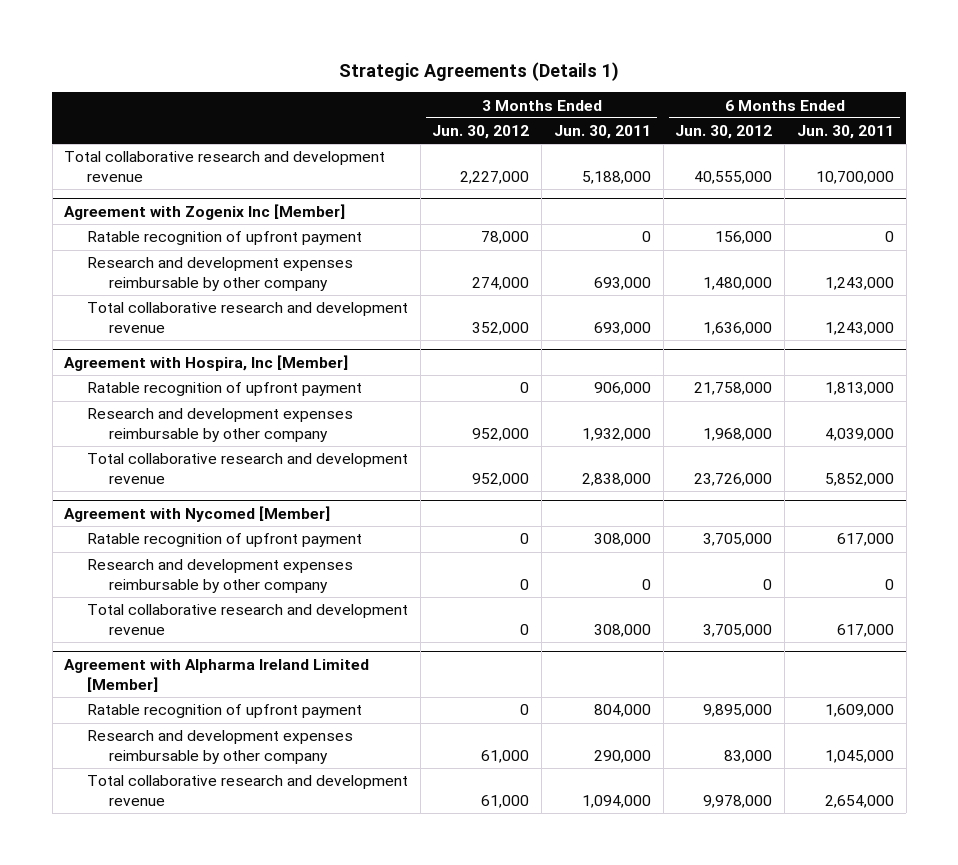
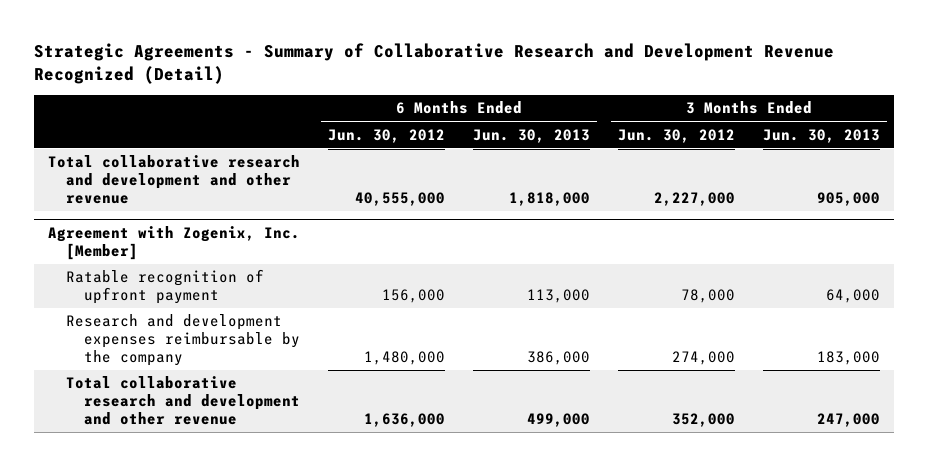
- Strategic Agreements (Details 1)
+ Strategic Agreements - Summary of Collaborative Research and Development Revenue Recognized (Detail)
- | 3 Months Ended Jun. 30, 2012 | 3 Months Ended Jun. 30, 2011 | 6 Months Ended Jun. 30, 2012 | 6 Months Ended Jun. 30, 2011
+ | 6 Months Ended Jun. 30, 2012 | 6 Months Ended Jun. 30, 2013 | 3 Months Ended Jun. 30, 2012 | 3 Months Ended Jun. 30, 2013
- Total collaborative research and development revenue | 2,227,000 | 5,188,000 | 40,555,000 | 10,700,000
- Agreement with Zogenix Inc [Member]
+ Total collaborative research and development and other revenue | 40,555,000 | 1,818,000 | 2,227,000 | 905,000
+ Agreement with Zogenix, Inc. [Member]
- Research and development expenses reimbursable by other company | 274,000 | 693,000 | 1,480,000 | 1,243,000
- Total collaborative research and development revenue | 352,000 | 693,000 | 1,636,000 | 1,243,000
- Agreement with Hospira, Inc [Member]
- Ratable recognition of upfront payment | 0 | 906,000 | 21,758,000 | 1,813,000
- Research and development expenses reimbursable by other company | 952,000 | 1,932,000 | 1,968,000 | 4,039,000
- Total collaborative research and development revenue | 952,000 | 2,838,000 | 23,726,000 | 5,852,000
- Agreement with Nycomed [Member]
- Ratable recognition of upfront payment | 0 | 308,000 | 3,705,000 | 617,000
- Research and development expenses reimbursable by other company | 0 | 0 | 0 | 0
- Total collaborative research and development revenue | 0 | 308,000 | 3,705,000 | 617,000
- Agreement with Alpharma Ireland Limited [Member]
- Ratable recognition of upfront payment | 0 | 804,000 | 9,895,000 | 1,609,000
- Research and development expenses reimbursable by other company | 61,000 | 290,000 | 83,000 | 1,045,000
- Total collaborative research and development revenue | 61,000 | 1,094,000 | 9,978,000 | 2,654,000
+ Research and development expenses reimbursable by the company | 1,480,000 | 386,000 | 274,000 | 183,000
+ Total collaborative research and development and other revenue | 1,636,000 | 499,000 | 352,000 | 247,000

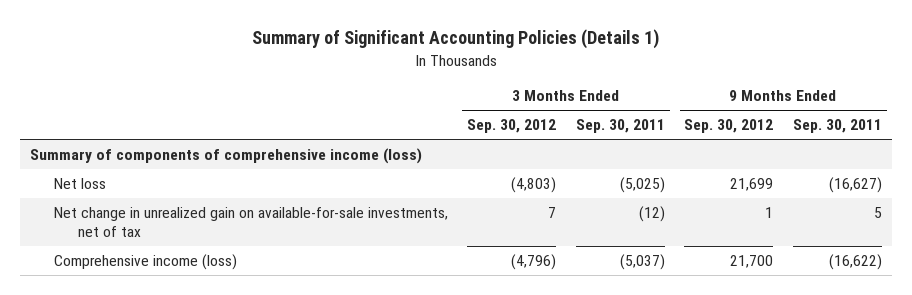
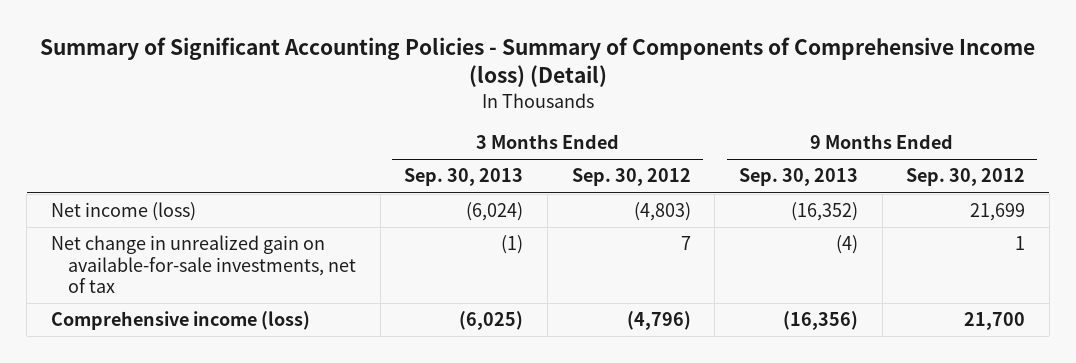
- Summary of Significant Accounting Policies (Details 1)
+ Summary of Significant Accounting Policies - Summary of Components of Comprehensive Income (loss) (Detail)
- | 3 Months Ended Sep. 30, 2012 | 3 Months Ended Sep. 30, 2011 | 9 Months Ended Sep. 30, 2012 | 9 Months Ended Sep. 30, 2011
+ | 3 Months Ended Sep. 30, 2013 | 3 Months Ended Sep. 30, 2012 | 9 Months Ended Sep. 30, 2013 | 9 Months Ended Sep. 30, 2012
- Summary of components of comprehensive income (loss)
- Net loss | (4,803) | (5,025) | 21,699 | (16,627)
+ Net income (loss) | (6,024) | (4,803) | (16,352) | 21,699

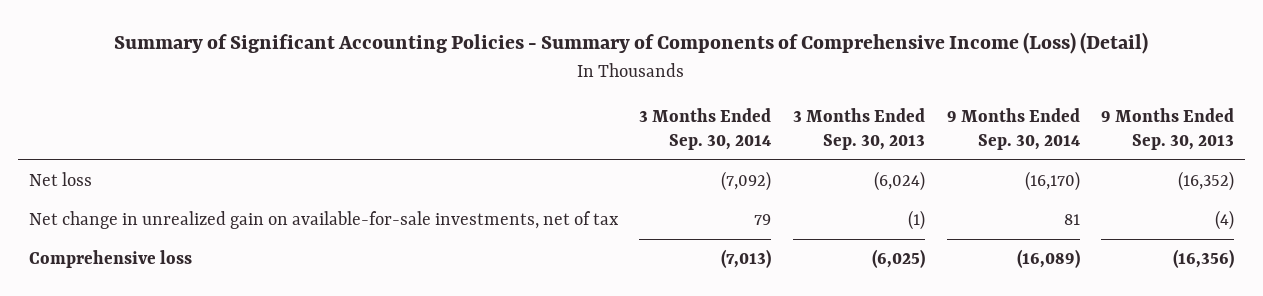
- Summary of Significant Accounting Policies - Summary of Components of Comprehensive Income (loss) (Detail)
+ Summary of Significant Accounting Policies - Summary of Components of Comprehensive Income (Loss) (Detail)
- | 3 Months Ended Sep. 30, 2013 | 3 Months Ended Sep. 30, 2012 | 9 Months Ended Sep. 30, 2013 | 9 Months Ended Sep. 30, 2012
+ | 3 Months Ended Sep. 30, 2014 | 3 Months Ended Sep. 30, 2013 | 9 Months Ended Sep. 30, 2014 | 9 Months Ended Sep. 30, 2013
- Net income (loss) | (6,024) | (4,803) | (16,352) | 21,699
+ Net loss | (7,092) | (6,024) | (16,170) | (16,352)
- Comprehensive income (loss) | (6,025) | (4,796) | (16,356) | 21,700
+ Comprehensive loss | (7,013) | (6,025) | (16,089) | (16,356)

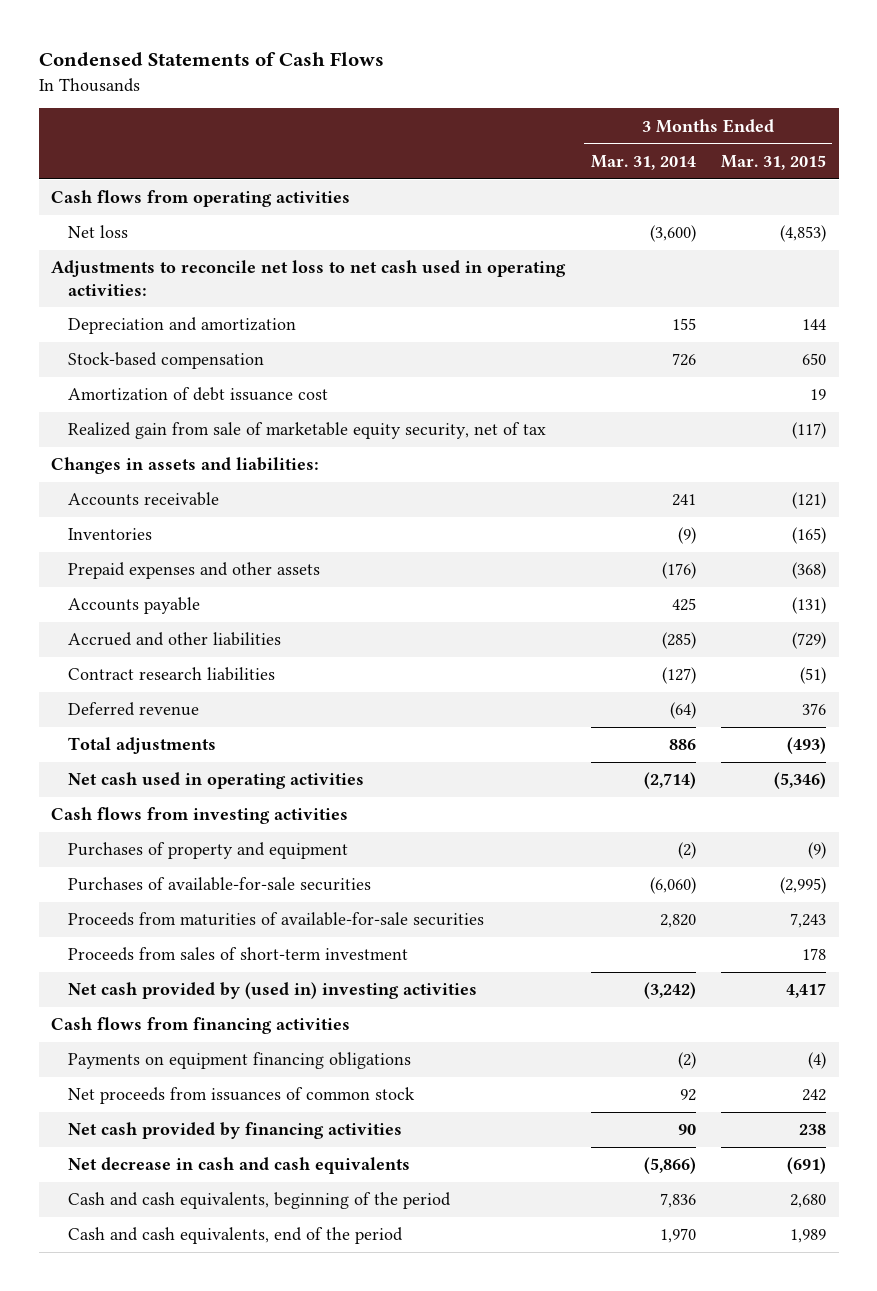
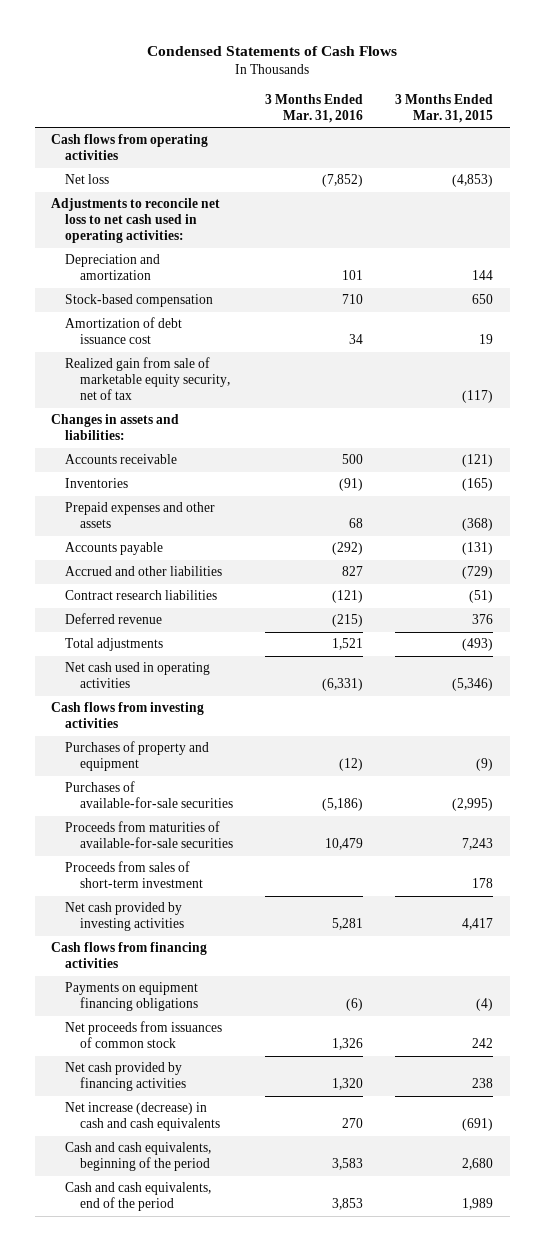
- | 3 Months Ended Mar. 31, 2014 | 3 Months Ended Mar. 31, 2015
+ | 3 Months Ended Mar. 31, 2016 | 3 Months Ended Mar. 31, 2015
- Net cash provided by (used in) investing activities | (3,242) | 4,417
+ Net cash provided by investing activities | 5,281 | 4,417
- Net decrease in cash and cash equivalents | (5,866) | (691)
+ Net increase (decrease) in cash and cash equivalents | 270 | (691)

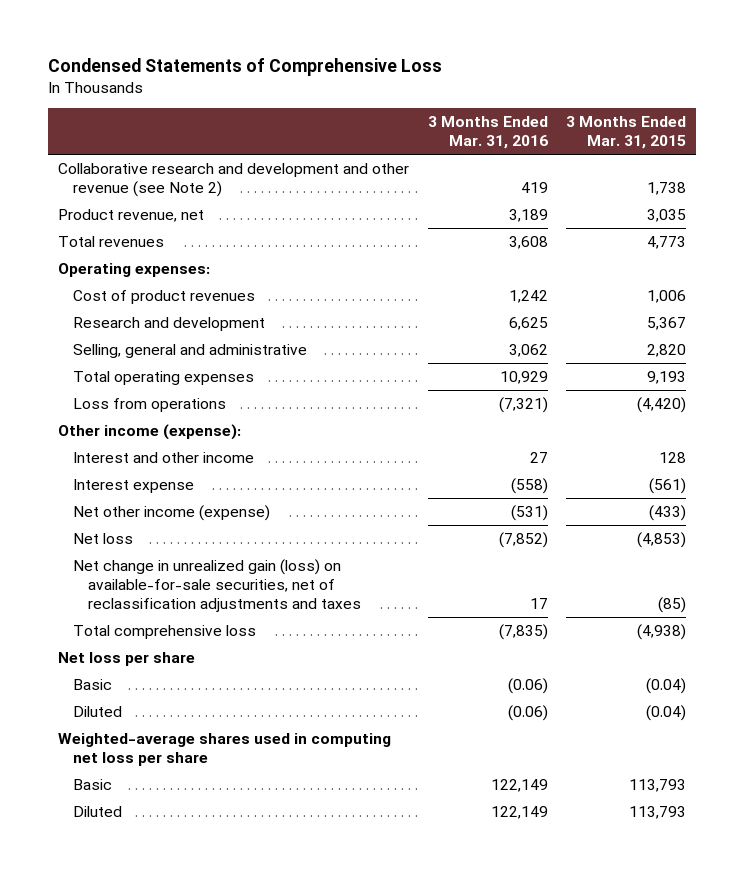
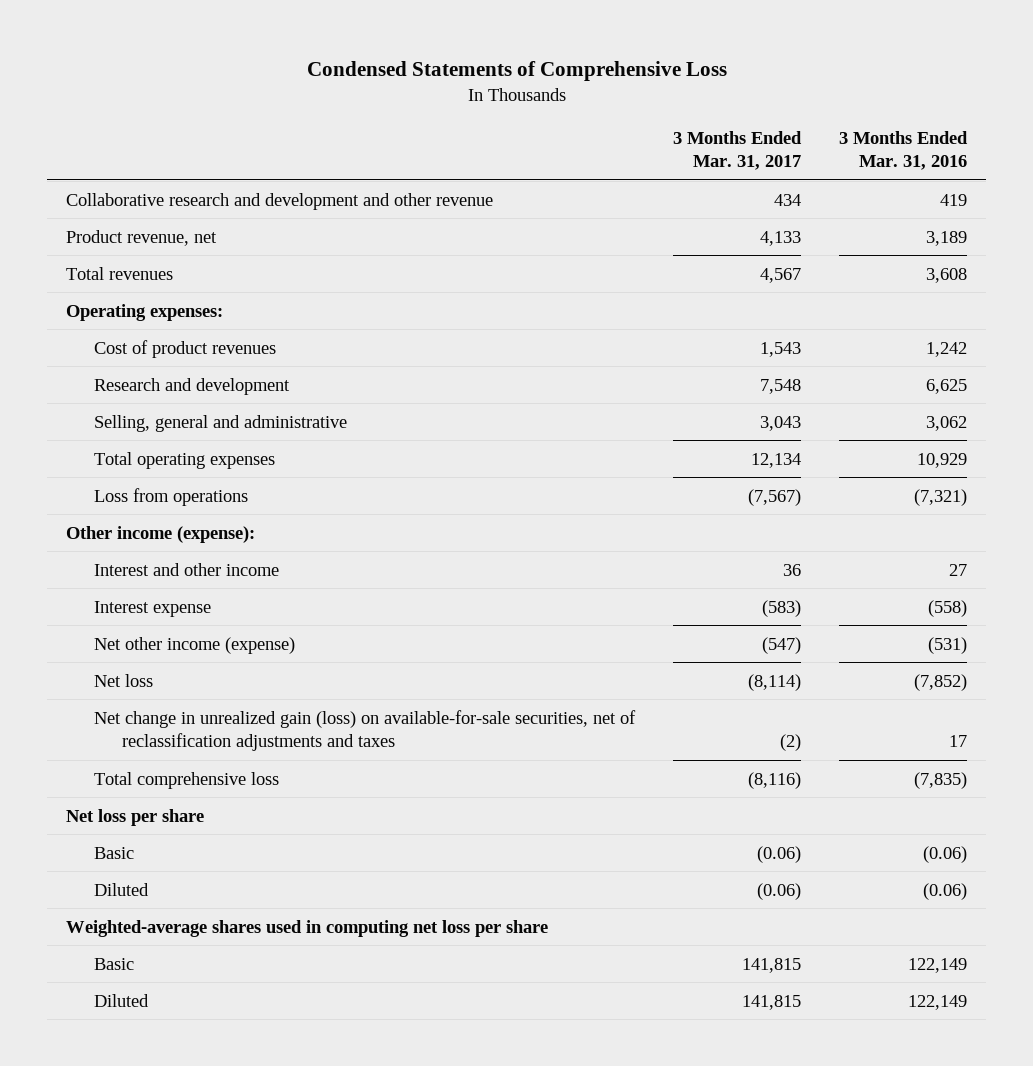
- | 3 Months Ended Mar. 31, 2016 | 3 Months Ended Mar. 31, 2015
+ | 3 Months Ended Mar. 31, 2017 | 3 Months Ended Mar. 31, 2016
- Collaborative research and development and other revenue (see Note 2) | 419 | 1,738
+ Collaborative research and development and other revenue | 434 | 419

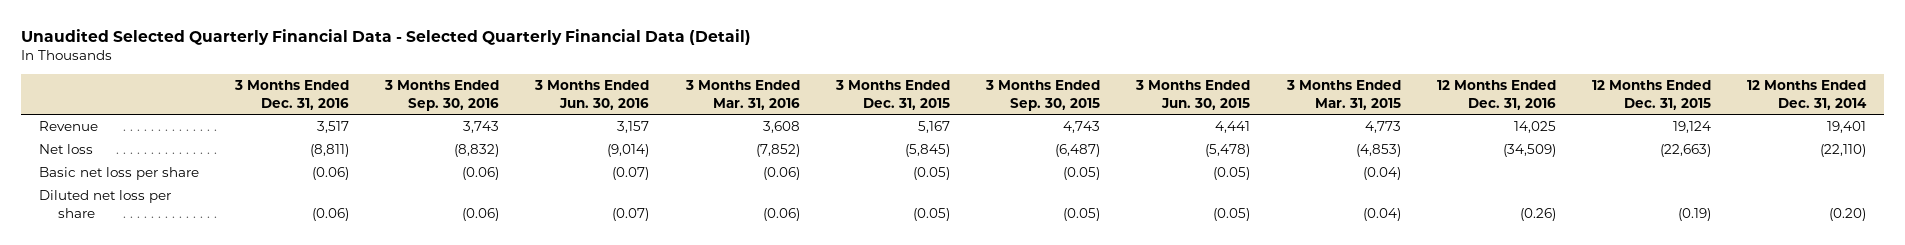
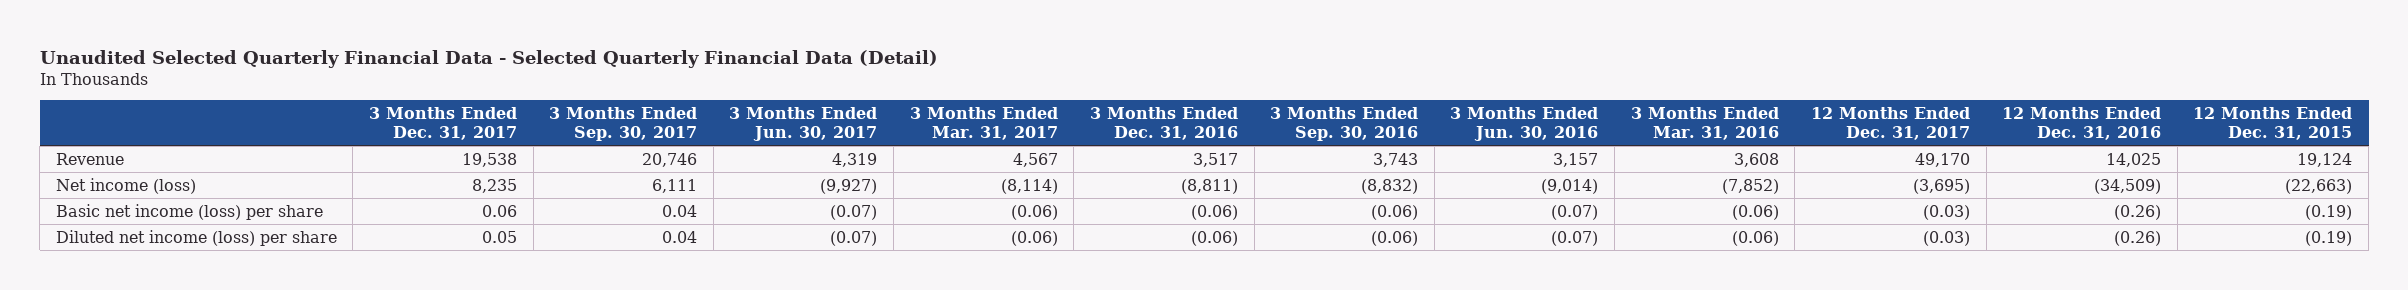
- | 3 Months Ended Dec. 31, 2016 | 3 Months Ended Sep. 30, 2016 | 3 Months Ended Jun. 30, 2016 | 3 Months Ended Mar. 31, 2016 | 3 Months Ended Dec. 31, 2015 | 3 Months Ended Sep. 30, 2015 | 3 Months Ended Jun. 30, 2015 | 3 Months Ended Mar. 31, 2015 | 12 Months Ended Dec. 31, 2016 | 12 Months Ended Dec. 31, 2015 | 12 Months Ended Dec. 31, 2014
+ | 3 Months Ended Dec. 31, 2017 | 3 Months Ended Sep. 30, 2017 | 3 Months Ended Jun. 30, 2017 | 3 Months Ended Mar. 31, 2017 | 3 Months Ended Dec. 31, 2016 | 3 Months Ended Sep. 30, 2016 | 3 Months Ended Jun. 30, 2016 | 3 Months Ended Mar. 31, 2016 | 12 Months Ended Dec. 31, 2017 | 12 Months Ended Dec. 31, 2016 | 12 Months Ended Dec. 31, 2015
- Net loss | (8,811) | (8,832) | (9,014) | (7,852) | (5,845) | (6,487) | (5,478) | (4,853) | (34,509) | (22,663) | (22,110)
- Basic net loss per share | (0.06) | (0.06) | (0.07) | (0.06) | (0.05) | (0.05) | (0.05) | (0.04) | | |
- Diluted net loss per share | (0.06) | (0.06) | (0.07) | (0.06) | (0.05) | (0.05) | (0.05) | (0.04) | (0.26) | (0.19) | (0.20)
+ Net income (loss) | 8,235 | 6,111 | (9,927) | (8,114) | (8,811) | (8,832) | (9,014) | (7,852) | (3,695) | (34,509) | (22,663)
+ Basic net income (loss) per share | 0.06 | 0.04 | (0.07) | (0.06) | (0.06) | (0.06) | (0.07) | (0.06) | (0.03) | (0.26) | (0.19)
+ Diluted net income (loss) per share | 0.05 | 0.04 | (0.07) | (0.06) | (0.06) | (0.06) | (0.07) | (0.06) | (0.03) | (0.26) | (0.19)

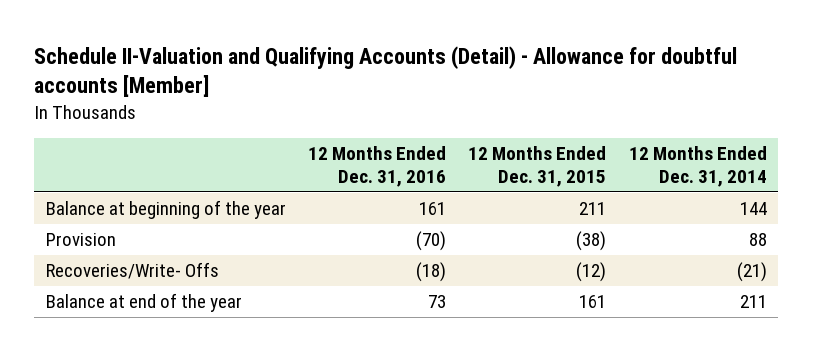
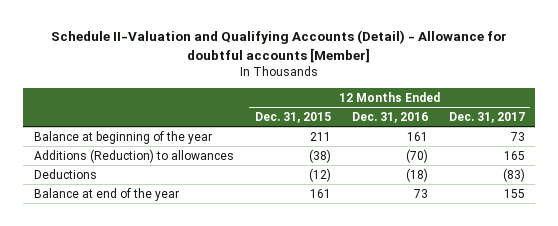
- | 12 Months Ended Dec. 31, 2016 | 12 Months Ended Dec. 31, 2015 | 12 Months Ended Dec. 31, 2014
+ | 12 Months Ended Dec. 31, 2015 | 12 Months Ended Dec. 31, 2016 | 12 Months Ended Dec. 31, 2017
- Provision | (70) | (38) | 88
- Recoveries/Write- Offs | (18) | (12) | (21)
+ Additions (Reduction) to allowances | (38) | (70) | 165
+ Deductions | (12) | (18) | (83)

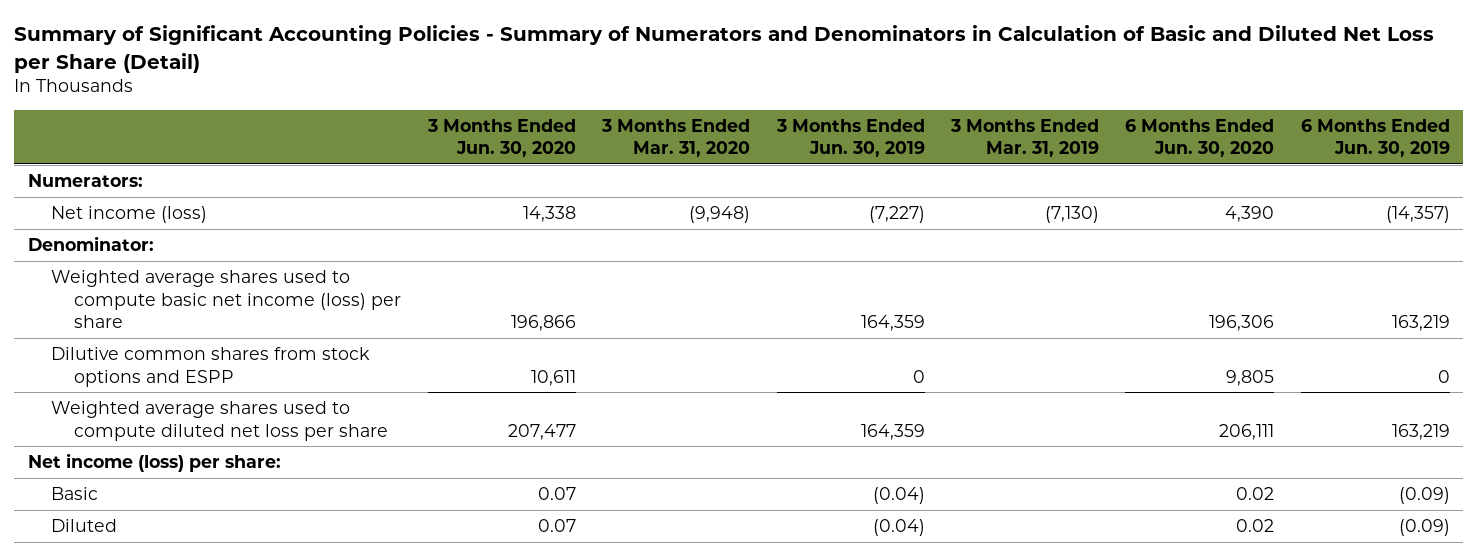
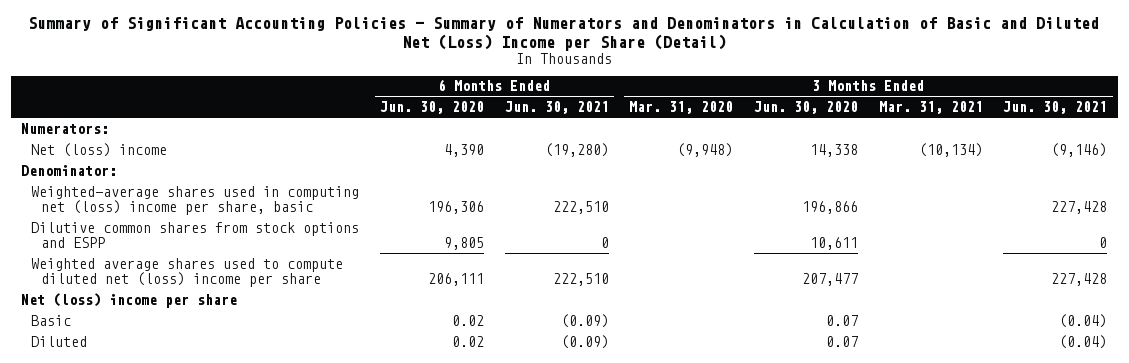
- Summary of Significant Accounting Policies - Summary of Numerators and Denominators in Calculation of Basic and Diluted Net Loss per Share (Detail)
+ Summary of Significant Accounting Policies - Summary of Numerators and Denominators in Calculation of Basic and Diluted Net (Loss) Income per Share (Detail)
- | 3 Months Ended Jun. 30, 2020 | 3 Months Ended Mar. 31, 2020 | 3 Months Ended Jun. 30, 2019 | 3 Months Ended Mar. 31, 2019 | 6 Months Ended Jun. 30, 2020 | 6 Months Ended Jun. 30, 2019
+ | 6 Months Ended Jun. 30, 2020 | 6 Months Ended Jun. 30, 2021 | 3 Months Ended Mar. 31, 2020 | 3 Months Ended Jun. 30, 2020 | 3 Months Ended Mar. 31, 2021 | 3 Months Ended Jun. 30, 2021
- Net income (loss) | 14,338 | (9,948) | (7,227) | (7,130) | 4,390 | (14,357)
+ Net (loss) income | 4,390 | (19,280) | (9,948) | 14,338 | (10,134) | (9,146)
- Weighted average shares used to compute basic net income (loss) per share | 196,866 | | 164,359 | | 196,306 | 163,219
+ Weighted-average shares used in computing net (loss) income per share, basic | 196,306 | 222,510 | | 196,866 | | 227,428
- Weighted average shares used to compute diluted net loss per share | 207,477 | | 164,359 | | 206,111 | 163,219
- Net income (loss) per share:
+ Weighted average shares used to compute diluted net (loss) income per share | 206,111 | 222,510 | | 207,477 | | 227,428
+ Net (loss) income per share

